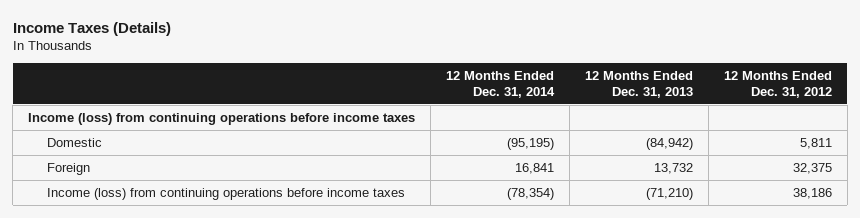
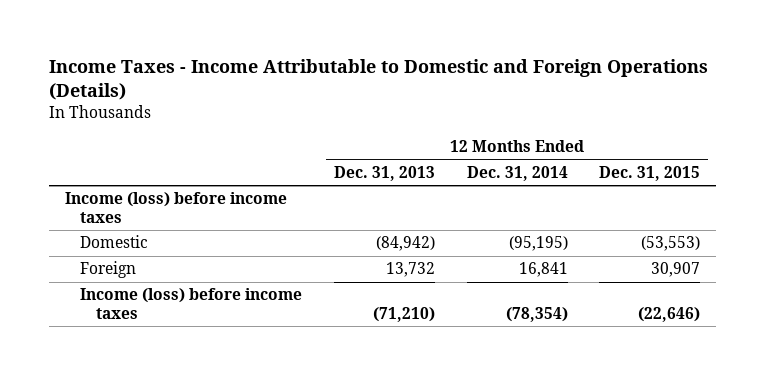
- Income Taxes (Details)
+ Income Taxes - Income Attributable to Domestic and Foreign Operations (Details)
- | 12 Months Ended Dec. 31, 2014 | 12 Months Ended Dec. 31, 2013 | 12 Months Ended Dec. 31, 2012
+ | 12 Months Ended Dec. 31, 2013 | 12 Months Ended Dec. 31, 2014 | 12 Months Ended Dec. 31, 2015
- Income (loss) from continuing operations before income taxes
+ Income (loss) before income taxes
- Income (loss) from continuing operations before income taxes | (78,354) | (71,210) | 38,186
+ Income (loss) before income taxes | (71,210) | (78,354) | (22,646)

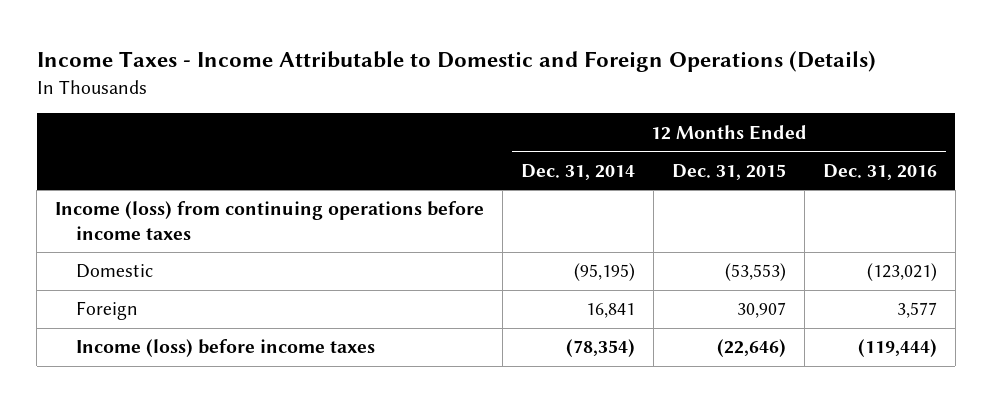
- | 12 Months Ended Dec. 31, 2013 | 12 Months Ended Dec. 31, 2014 | 12 Months Ended Dec. 31, 2015
+ | 12 Months Ended Dec. 31, 2014 | 12 Months Ended Dec. 31, 2015 | 12 Months Ended Dec. 31, 2016
- Income (loss) before income taxes
+ Income (loss) from continuing operations before income taxes

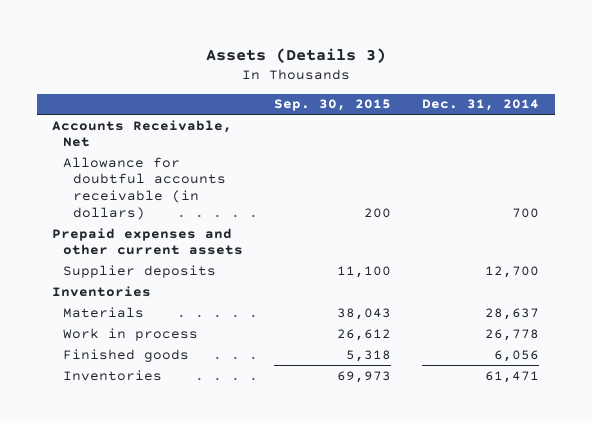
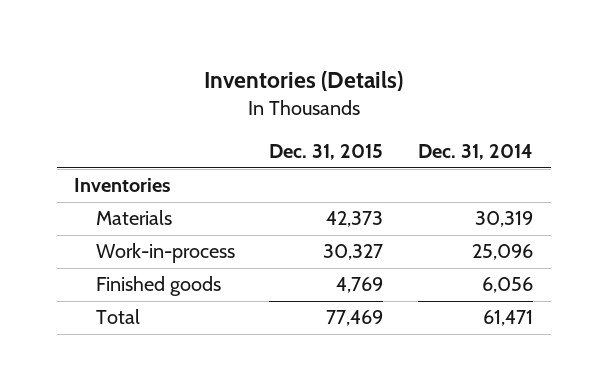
- Assets (Details 3)
+ Inventories (Details)
- | Sep. 30, 2015 | Dec. 31, 2014
+ | Dec. 31, 2015 | Dec. 31, 2014
- Accounts Receivable, Net
- Allowance for doubtful accounts receivable (in dollars) | 200 | 700
- Prepaid expenses and other current assets
- Supplier deposits | 11,100 | 12,700
- Materials | 38,043 | 28,637
- Work in process | 26,612 | 26,778
+ Materials | 42,373 | 30,319
+ Work-in-process | 30,327 | 25,096
- Inventories | 69,973 | 61,471
+ Total | 77,469 | 61,471

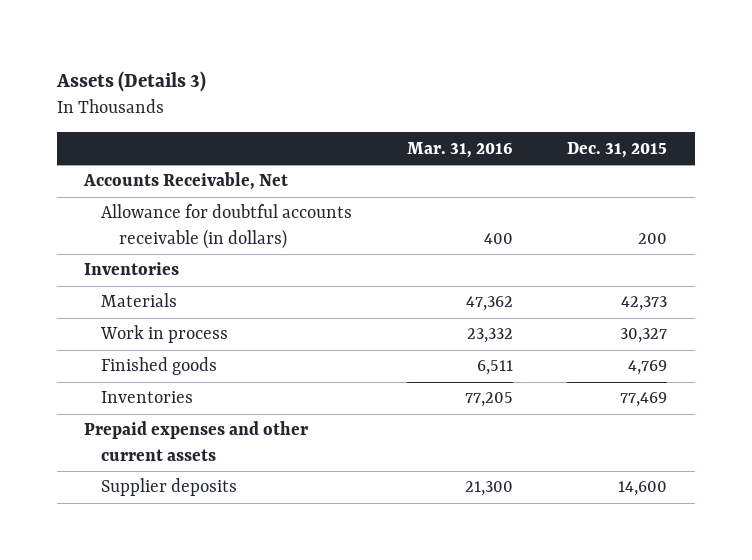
- Inventories (Details)
+ Assets (Details 3)
- | Dec. 31, 2015 | Dec. 31, 2014
+ | Mar. 31, 2016 | Dec. 31, 2015
+ Accounts Receivable, Net
+ Allowance for doubtful accounts receivable (in dollars) | 400 | 200
- Work-in-process | 30,327 | 25,096
+ Work in process | 23,332 | 30,327
- Total | 77,469 | 61,471
+ Inventories | 77,205 | 77,469
+ Prepaid expenses and other current assets
+ Supplier deposits | 21,300 | 14,600

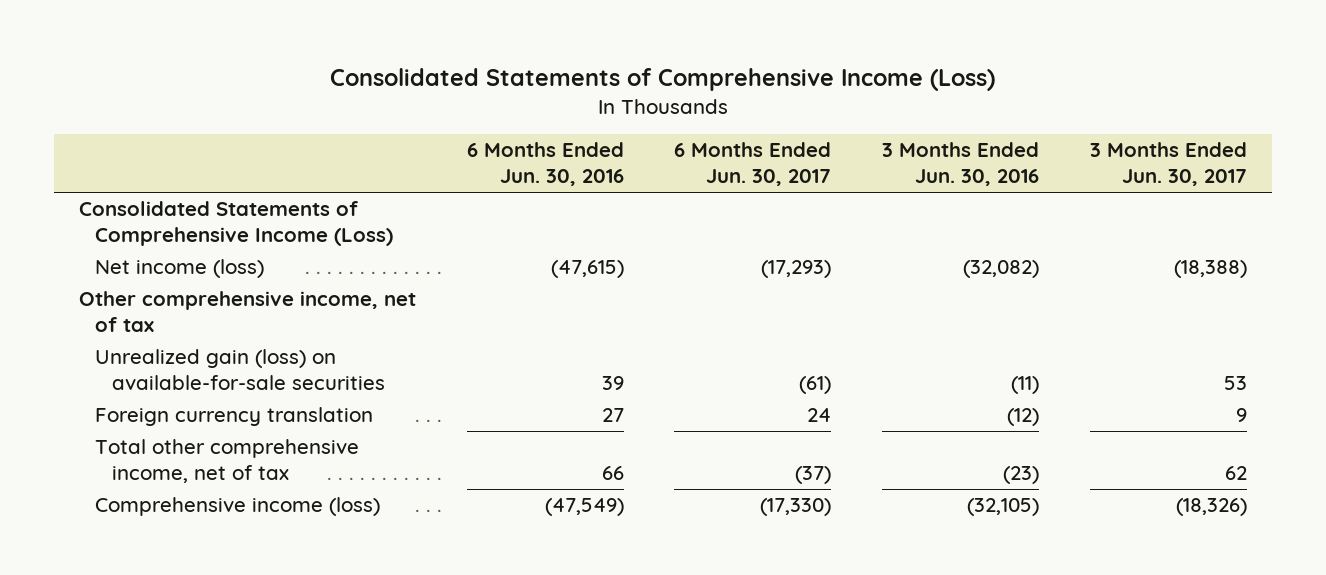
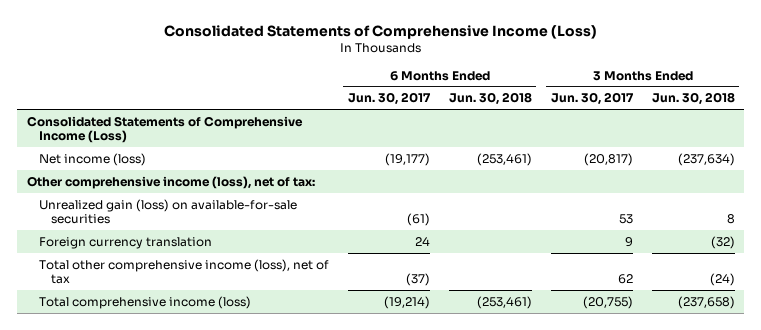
- | 6 Months Ended Jun. 30, 2016 | 6 Months Ended Jun. 30, 2017 | 3 Months Ended Jun. 30, 2016 | 3 Months Ended Jun. 30, 2017
+ | 6 Months Ended Jun. 30, 2017 | 6 Months Ended Jun. 30, 2018 | 3 Months Ended Jun. 30, 2017 | 3 Months Ended Jun. 30, 2018
- Net income (loss) | (47,615) | (17,293) | (32,082) | (18,388)
- Other comprehensive income, net of tax
+ Net income (loss) | (19,177) | (253,461) | (20,817) | (237,634)
+ Other comprehensive income (loss), net of tax:
- Total other comprehensive income, net of tax | 66 | (37) | (23) | 62
- Comprehensive income (loss) | (47,549) | (17,330) | (32,105) | (18,326)
+ Total other comprehensive income (loss), net of tax | (37) | | 62 | (24)
+ Total comprehensive income (loss) | (19,214) | (253,461) | (20,755) | (237,658)

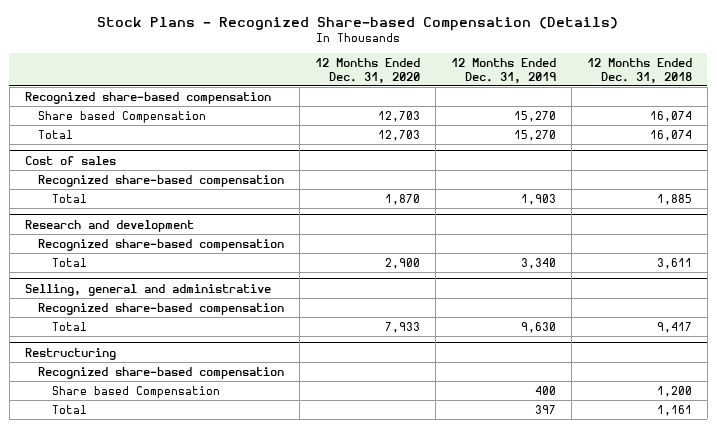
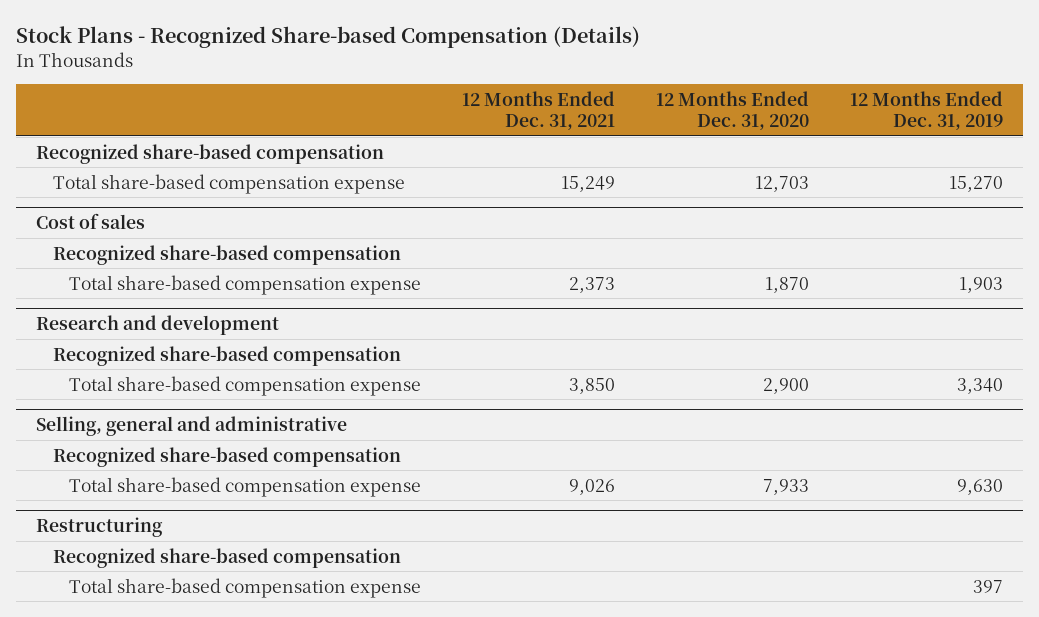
- | 12 Months Ended Dec. 31, 2020 | 12 Months Ended Dec. 31, 2019 | 12 Months Ended Dec. 31, 2018
+ | 12 Months Ended Dec. 31, 2021 | 12 Months Ended Dec. 31, 2020 | 12 Months Ended Dec. 31, 2019
- Share based Compensation | 12,703 | 15,270 | 16,074
- Total | 12,703 | 15,270 | 16,074
+ Total share-based compensation expense | 15,249 | 12,703 | 15,270
@ Cost of sales
- Total | 1,870 | 1,903 | 1,885
+ Total share-based compensation expense | 2,373 | 1,870 | 1,903
@ Research and development
- Total | 2,900 | 3,340 | 3,611
+ Total share-based compensation expense | 3,850 | 2,900 | 3,340
@ Selling, general and administrative
- Total | 7,933 | 9,630 | 9,417
+ Total share-based compensation expense | 9,026 | 7,933 | 9,630
@ Restructuring
- Share based Compensation | | 400 | 1,200
- Total | | 397 | 1,161
+ Total share-based compensation expense | | | 397

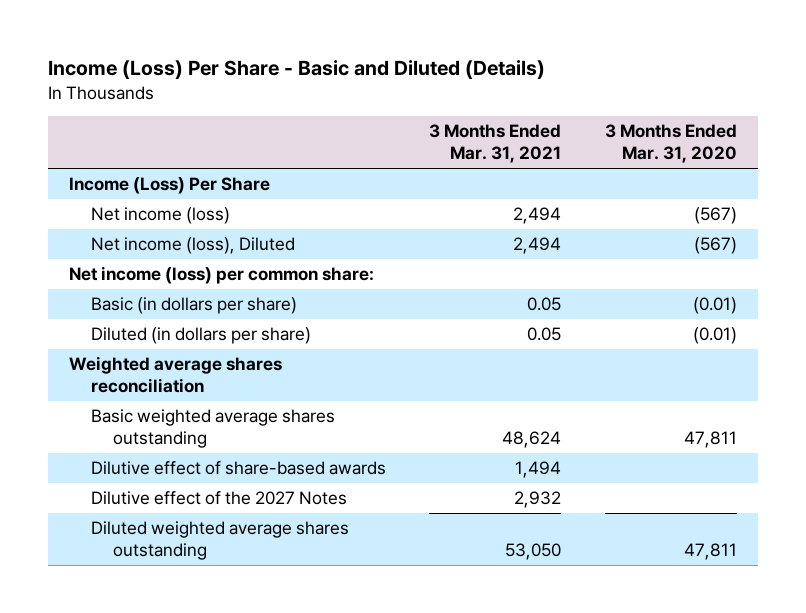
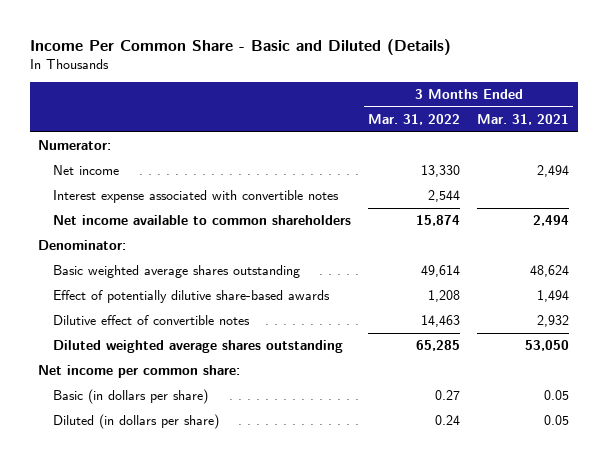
- Income (Loss) Per Share - Basic and Diluted (Details)
+ Income Per Common Share - Basic and Diluted (Details)
- | 3 Months Ended Mar. 31, 2021 | 3 Months Ended Mar. 31, 2020
+ | 3 Months Ended Mar. 31, 2022 | 3 Months Ended Mar. 31, 2021
- Income (Loss) Per Share
- Net income (loss) | 2,494 | (567)
- Net income (loss), Diluted | 2,494 | (567)
- Net income (loss) per common share:
- Weighted average shares reconciliation
+ Numerator:
+ Net income | 13,330 | 2,494
+ Interest expense associated with convertible notes | 2,544 |
+ Net income available to common shareholders | 15,874 | 2,494
+ Denominator:
- Dilutive effect of share-based awards | 1,494 |
- Dilutive effect of the 2027 Notes | 2,932 |
+ Effect of potentially dilutive share-based awards | 1,208 | 1,494
+ Dilutive effect of convertible notes | 14,463 | 2,932
+ Net income per common share:
moved down: Basic (in dollars per share) | 0.27 | 0.05
moved down: Diluted (in dollars per share) | 0.24 | 0.05

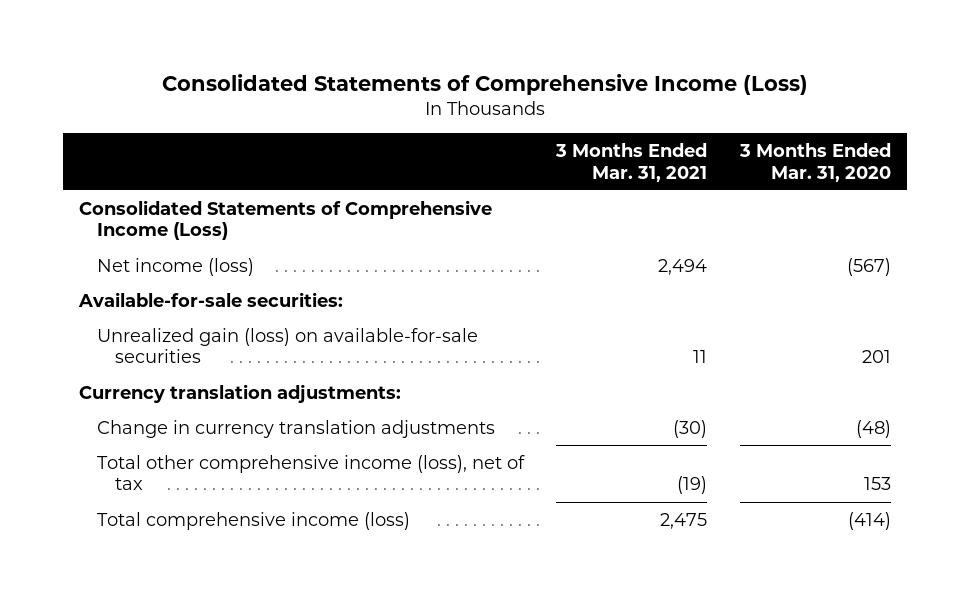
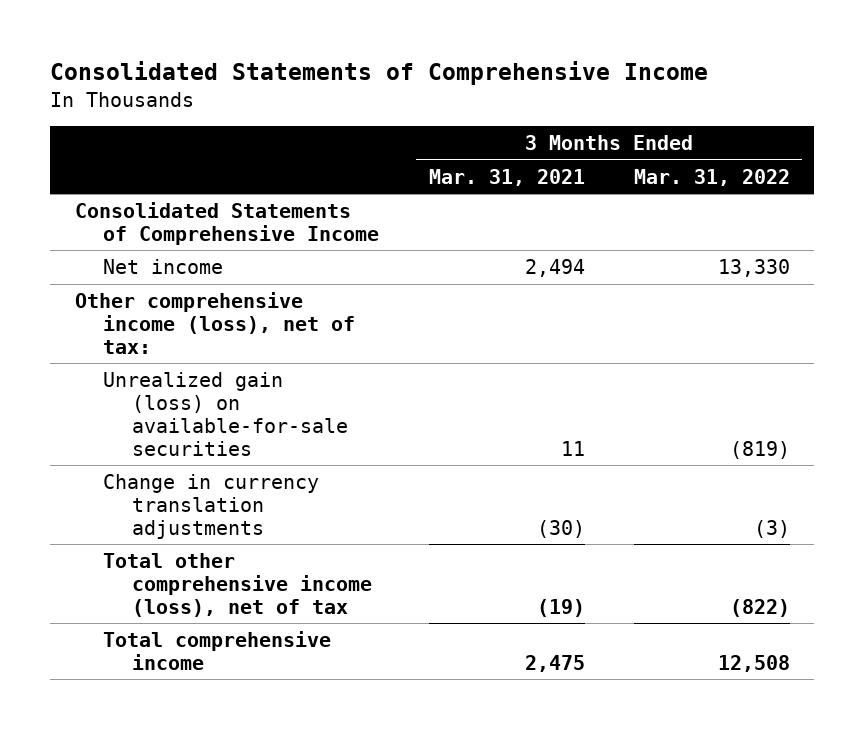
- Consolidated Statements of Comprehensive Income (Loss)
+ Consolidated Statements of Comprehensive Income
- | 3 Months Ended Mar. 31, 2021 | 3 Months Ended Mar. 31, 2020
+ | 3 Months Ended Mar. 31, 2021 | 3 Months Ended Mar. 31, 2022
- Consolidated Statements of Comprehensive Income (Loss)
- Net income (loss) | 2,494 | (567)
- Available-for-sale securities:
+ Consolidated Statements of Comprehensive Income
+ Net income | 2,494 | 13,330
+ Other comprehensive income (loss), net of tax:
- Currency translation adjustments:
- Total comprehensive income (loss) | 2,475 | (414)
+ Total comprehensive income | 2,475 | 12,508

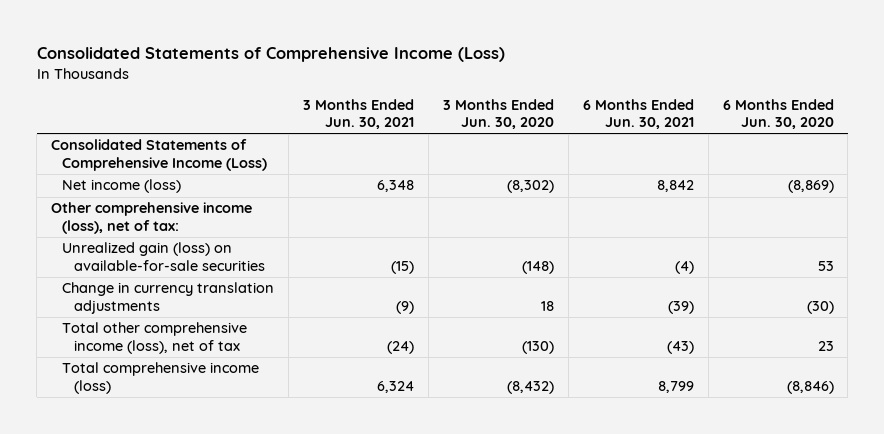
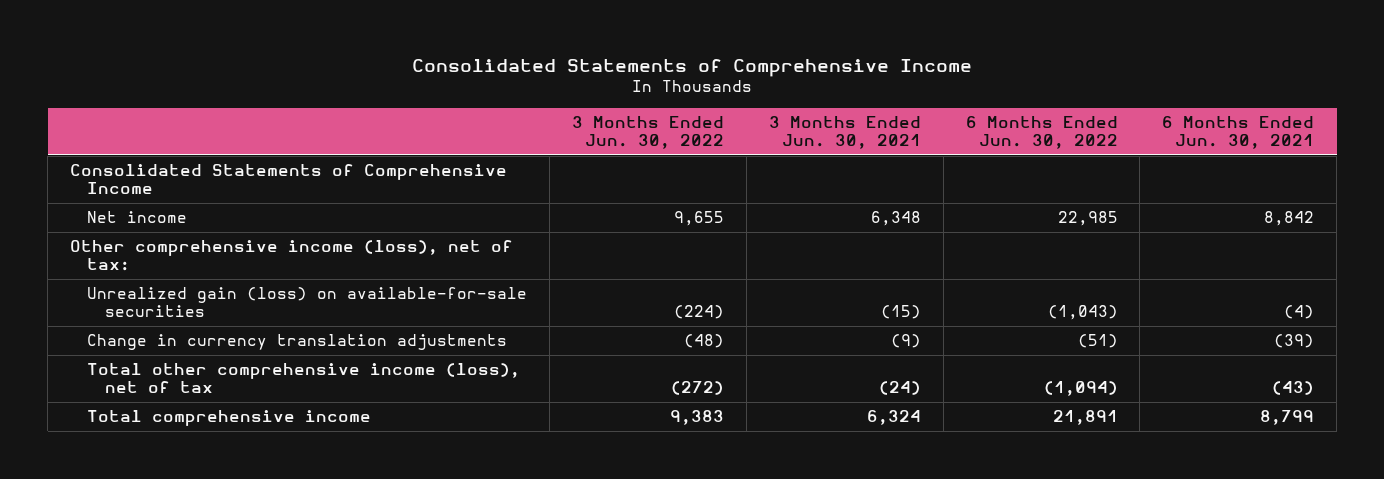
- Consolidated Statements of Comprehensive Income (Loss)
+ Consolidated Statements of Comprehensive Income
- | 3 Months Ended Jun. 30, 2021 | 3 Months Ended Jun. 30, 2020 | 6 Months Ended Jun. 30, 2021 | 6 Months Ended Jun. 30, 2020
+ | 3 Months Ended Jun. 30, 2022 | 3 Months Ended Jun. 30, 2021 | 6 Months Ended Jun. 30, 2022 | 6 Months Ended Jun. 30, 2021
- Consolidated Statements of Comprehensive Income (Loss)
- Net income (loss) | 6,348 | (8,302) | 8,842 | (8,869)
+ Consolidated Statements of Comprehensive Income
+ Net income | 9,655 | 6,348 | 22,985 | 8,842
- Total comprehensive income (loss) | 6,324 | (8,432) | 8,799 | (8,846)
+ Total comprehensive income | 9,383 | 6,324 | 21,891 | 8,799

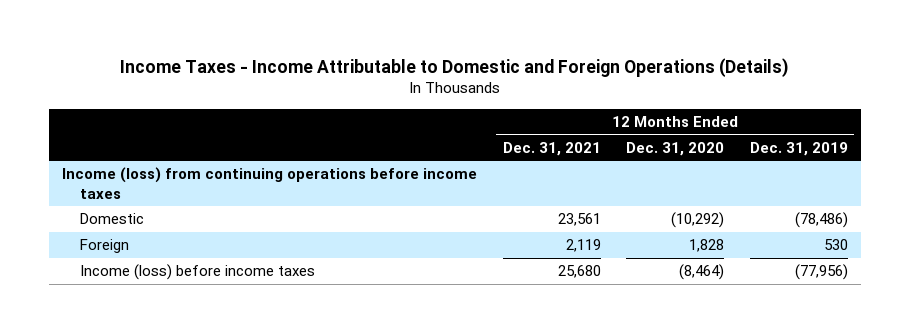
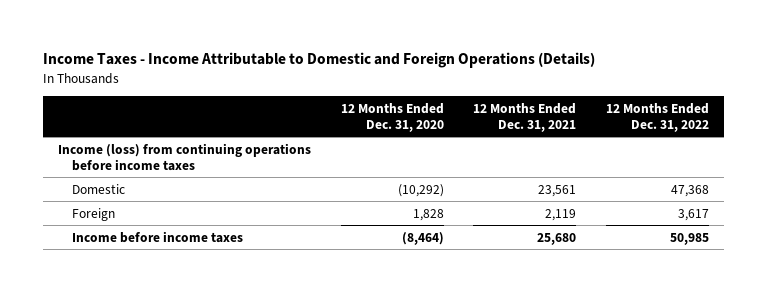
- | 12 Months Ended Dec. 31, 2021 | 12 Months Ended Dec. 31, 2020 | 12 Months Ended Dec. 31, 2019
+ | 12 Months Ended Dec. 31, 2020 | 12 Months Ended Dec. 31, 2021 | 12 Months Ended Dec. 31, 2022
- Income (loss) before income taxes | 25,680 | (8,464) | (77,956)
+ Income before income taxes | (8,464) | 25,680 | 50,985

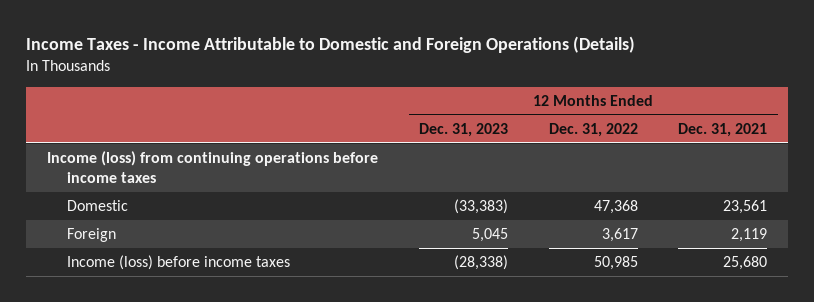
- | 12 Months Ended Dec. 31, 2020 | 12 Months Ended Dec. 31, 2021 | 12 Months Ended Dec. 31, 2022
+ | 12 Months Ended Dec. 31, 2023 | 12 Months Ended Dec. 31, 2022 | 12 Months Ended Dec. 31, 2021
- Income before income taxes | (8,464) | 25,680 | 50,985
+ Income (loss) before income taxes | (28,338) | 50,985 | 25,680

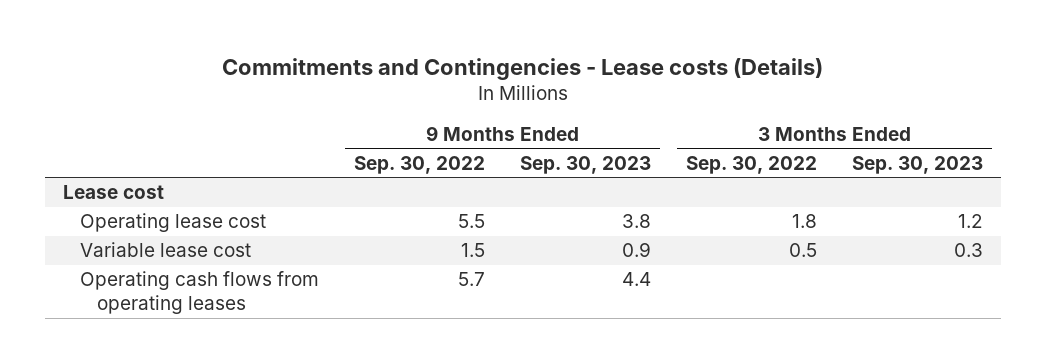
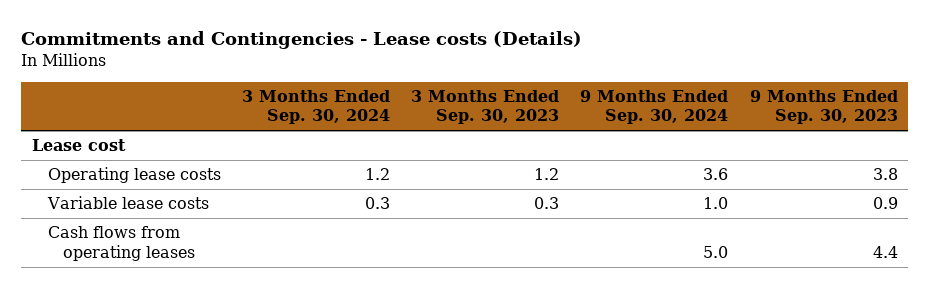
- | 9 Months Ended Sep. 30, 2022 | 9 Months Ended Sep. 30, 2023 | 3 Months Ended Sep. 30, 2022 | 3 Months Ended Sep. 30, 2023
+ | 3 Months Ended Sep. 30, 2024 | 3 Months Ended Sep. 30, 2023 | 9 Months Ended Sep. 30, 2024 | 9 Months Ended Sep. 30, 2023
- Operating lease cost | 5.5 | 3.8 | 1.8 | 1.2
- Variable lease cost | 1.5 | 0.9 | 0.5 | 0.3
- Operating cash flows from operating leases | 5.7 | 4.4 | |
+ Operating lease costs | 1.2 | 1.2 | 3.6 | 3.8
+ Variable lease costs | 0.3 | 0.3 | 1.0 | 0.9
+ Cash flows from operating leases | | | 5.0 | 4.4

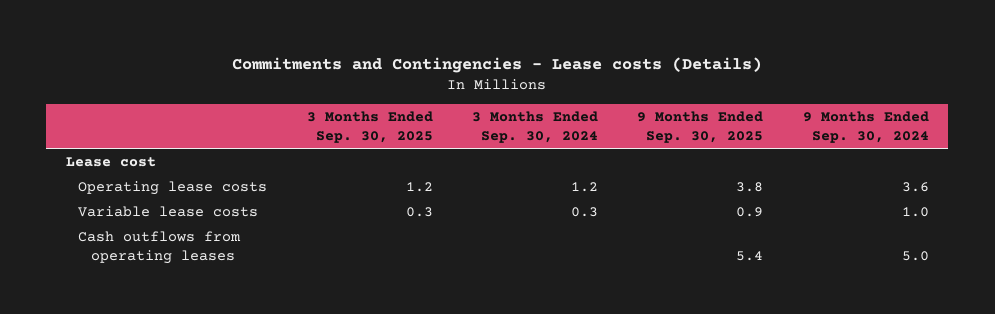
- | 3 Months Ended Sep. 30, 2024 | 3 Months Ended Sep. 30, 2023 | 9 Months Ended Sep. 30, 2024 | 9 Months Ended Sep. 30, 2023
+ | 3 Months Ended Sep. 30, 2025 | 3 Months Ended Sep. 30, 2024 | 9 Months Ended Sep. 30, 2025 | 9 Months Ended Sep. 30, 2024
- Cash flows from operating leases | | | 5.0 | 4.4
+ Cash outflows from operating leases | | | 5.4 | 5.0

